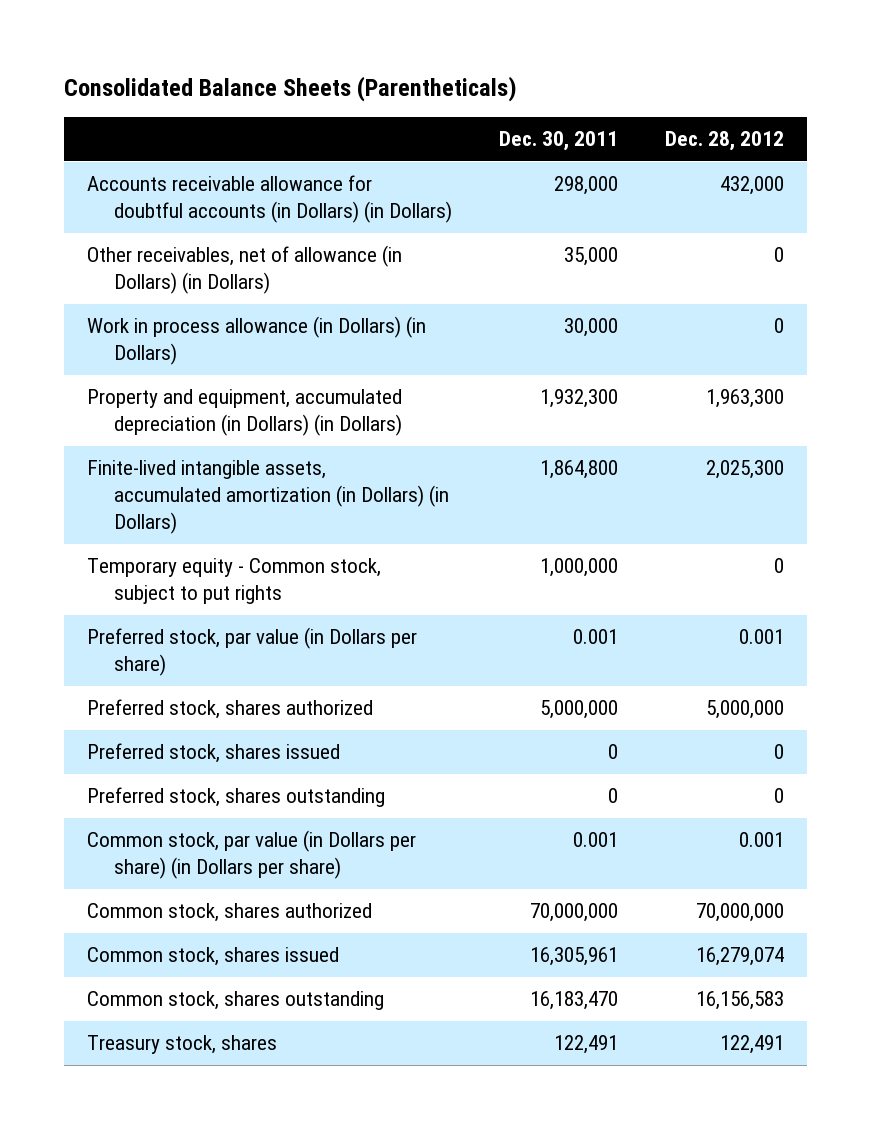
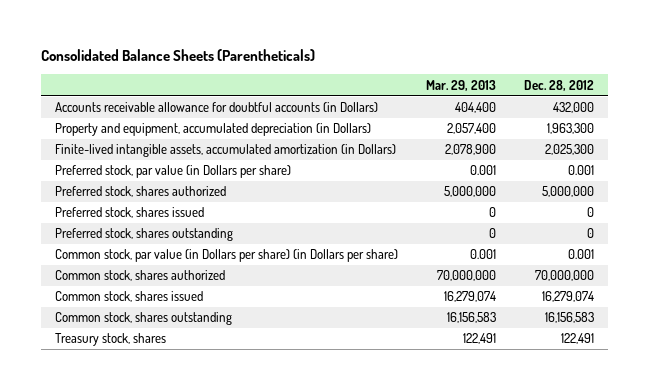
- | Dec. 30, 2011 | Dec. 28, 2012
+ | Mar. 29, 2013 | Dec. 28, 2012
- Accounts receivable allowance for doubtful accounts (in Dollars) (in Dollars) | 298,000 | 432,000
- Other receivables, net of allowance (in Dollars) (in Dollars) | 35,000 | 0
- Work in process allowance (in Dollars) (in Dollars) | 30,000 | 0
- Property and equipment, accumulated depreciation (in Dollars) (in Dollars) | 1,932,300 | 1,963,300
- Finite-lived intangible assets, accumulated amortization (in Dollars) (in Dollars) | 1,864,800 | 2,025,300
- Temporary equity - Common stock, subject to put rights | 1,000,000 | 0
+ Accounts receivable allowance for doubtful accounts (in Dollars) | 404,400 | 432,000
+ Property and equipment, accumulated depreciation (in Dollars) | 2,057,400 | 1,963,300
+ Finite-lived intangible assets, accumulated amortization (in Dollars) | 2,078,900 | 2,025,300

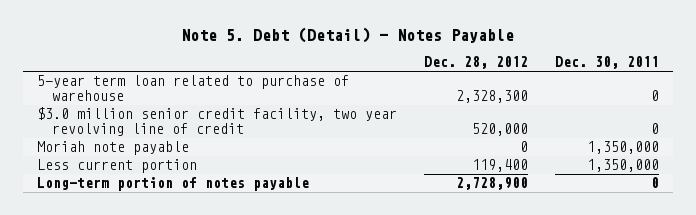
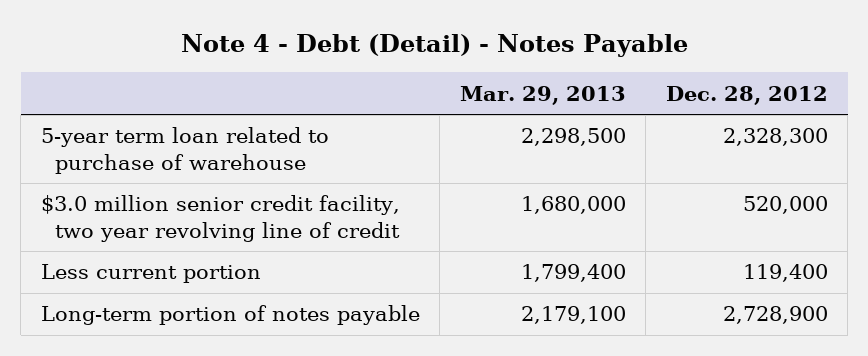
- Note 5. Debt (Detail) - Notes Payable
+ Note 4 - Debt (Detail) - Notes Payable
- | Dec. 28, 2012 | Dec. 30, 2011
+ | Mar. 29, 2013 | Dec. 28, 2012
- Moriah note payable | 0 | 1,350,000

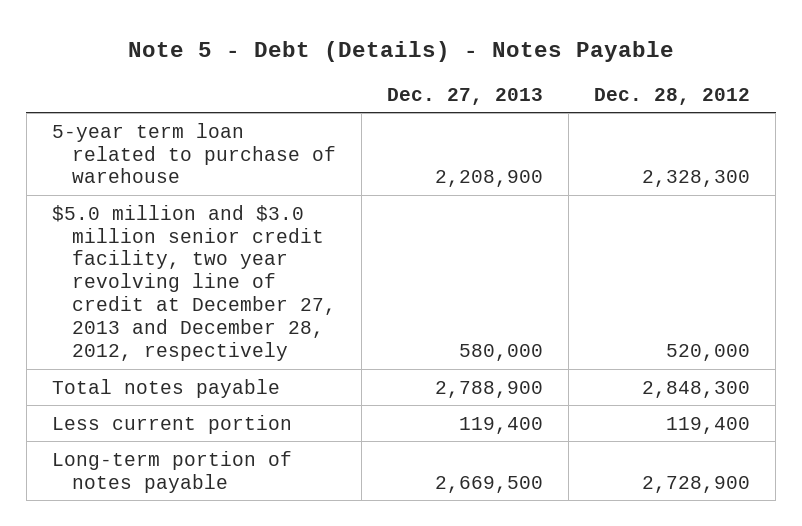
- Note 4 - Debt (Detail) - Notes Payable
+ Note 5 - Debt (Details) - Notes Payable
- | Mar. 29, 2013 | Dec. 28, 2012
+ | Dec. 27, 2013 | Dec. 28, 2012
- $3.0 million senior credit facility, two year revolving line of credit | 1,680,000 | 520,000
+ $5.0 million and $3.0 million senior credit facility, two year revolving line of credit at December 27, 2013 and December 28, 2012, respectively | 580,000 | 520,000
+ Total notes payable | 2,788,900 | 2,848,300

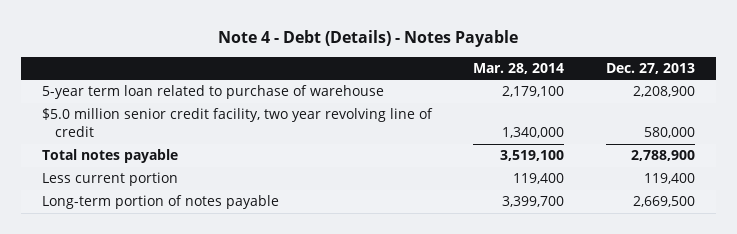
- Note 5 - Debt (Details) - Notes Payable
+ Note 4 - Debt (Details) - Notes Payable
- | Dec. 27, 2013 | Dec. 28, 2012
+ | Mar. 28, 2014 | Dec. 27, 2013
- $5.0 million and $3.0 million senior credit facility, two year revolving line of credit at December 27, 2013 and December 28, 2012, respectively | 580,000 | 520,000
+ $5.0 million senior credit facility, two year revolving line of credit | 1,340,000 | 580,000

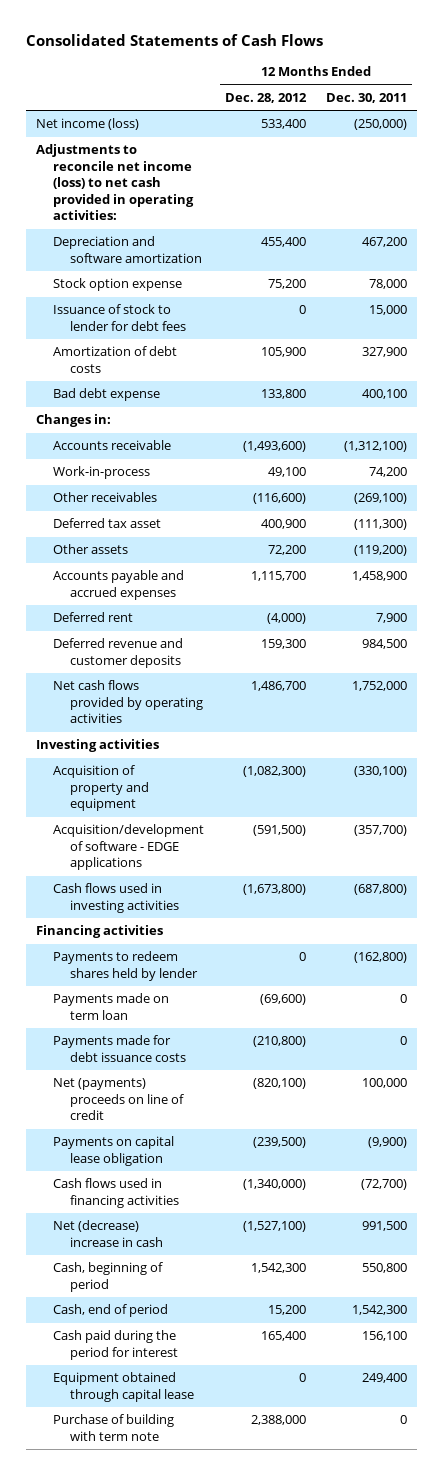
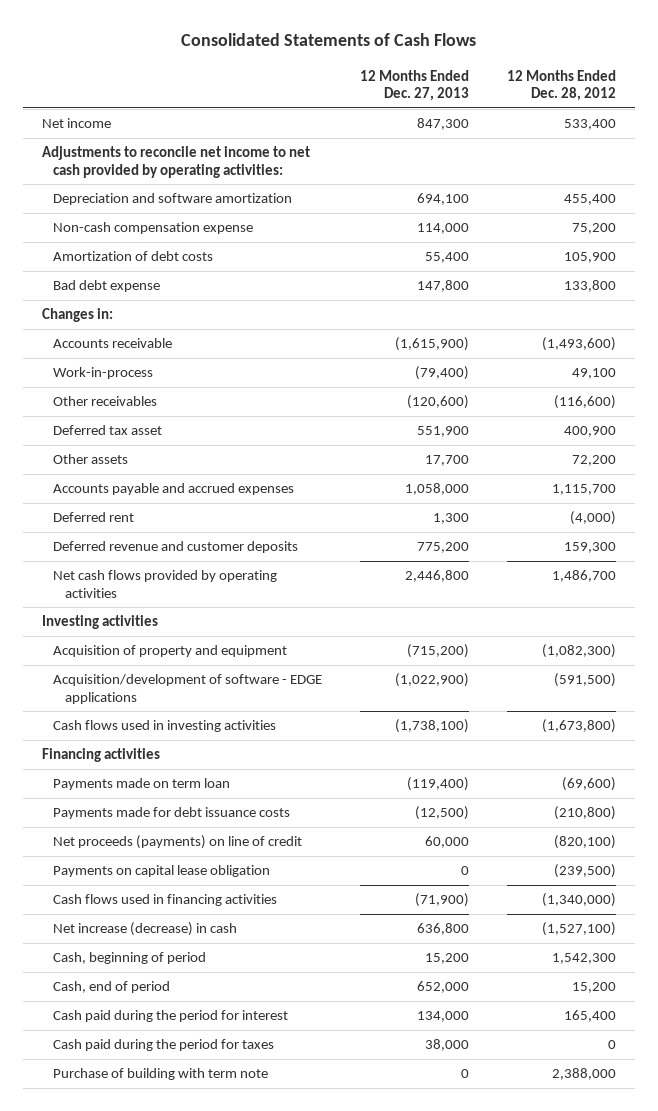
- | 12 Months Ended Dec. 28, 2012 | 12 Months Ended Dec. 30, 2011
+ | 12 Months Ended Dec. 27, 2013 | 12 Months Ended Dec. 28, 2012
- Net income (loss) | 533,400 | (250,000)
- Adjustments to reconcile net income (loss) to net cash provided in operating activities:
+ Net income | 847,300 | 533,400
+ Adjustments to reconcile net income to net cash provided by operating activities:
- Stock option expense | 75,200 | 78,000
- Issuance of stock to lender for debt fees | 0 | 15,000
+ Non-cash compensation expense | 114,000 | 75,200
- Payments to redeem shares held by lender | 0 | (162,800)
- Net (payments) proceeds on line of credit | (820,100) | 100,000
+ Net proceeds (payments) on line of credit | 60,000 | (820,100)
- Net (decrease) increase in cash | (1,527,100) | 991,500
+ Net increase (decrease) in cash | 636,800 | (1,527,100)
- Equipment obtained through capital lease | 0 | 249,400
+ Cash paid during the period for taxes | 38,000 | 0

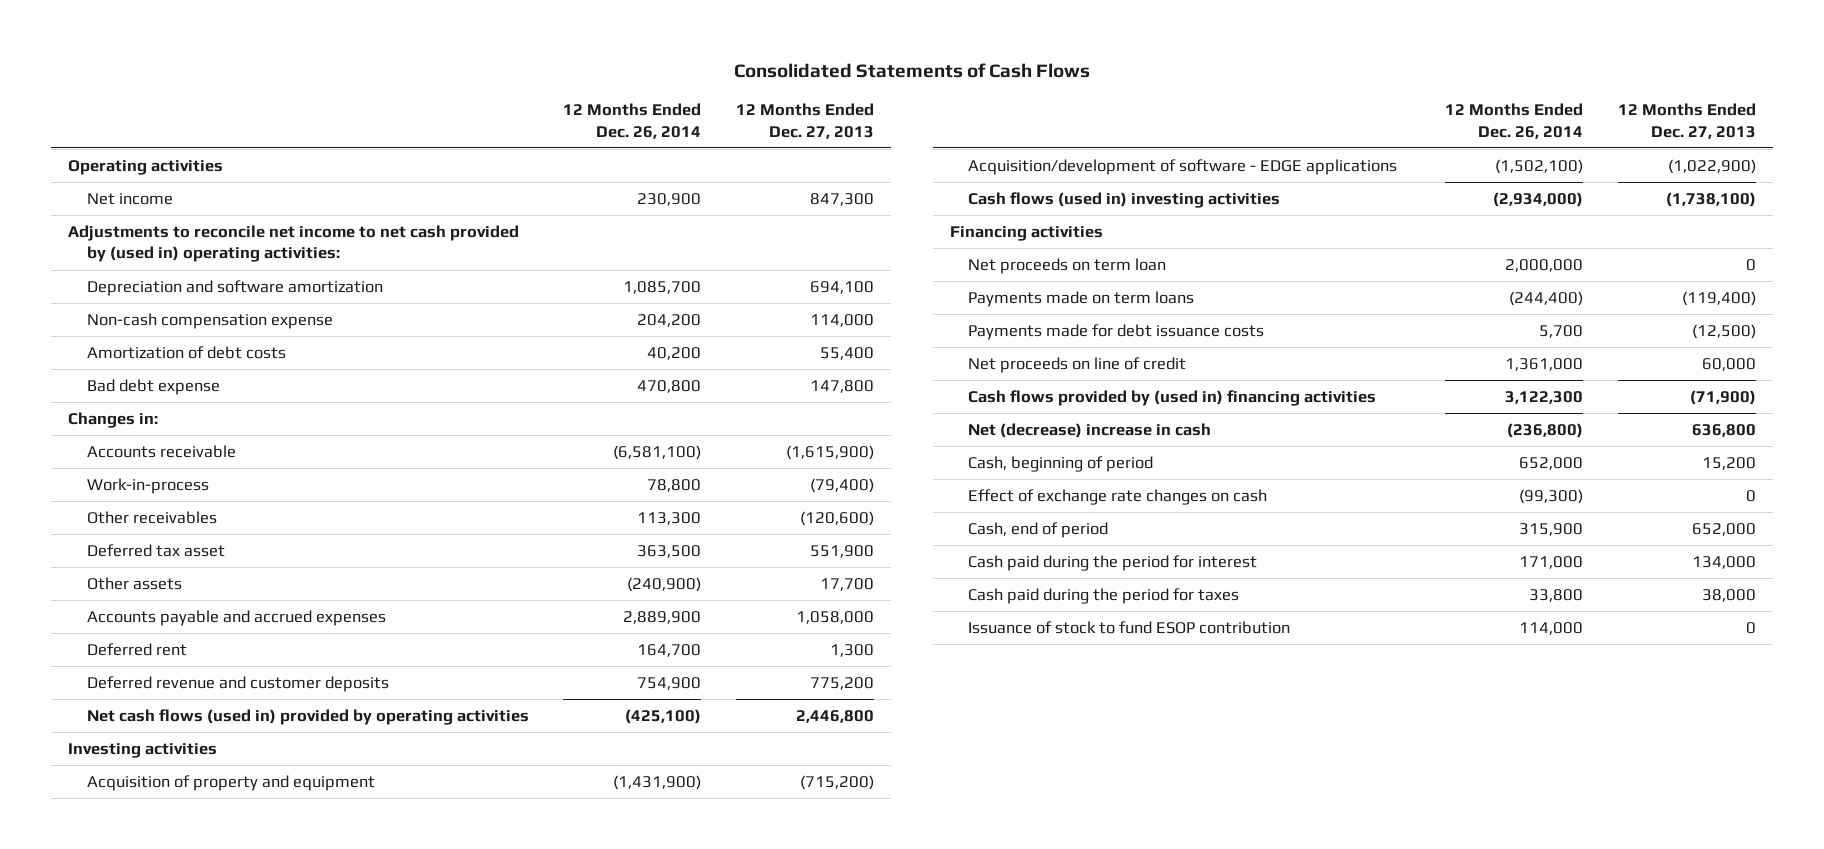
- | 12 Months Ended Dec. 27, 2013 | 12 Months Ended Dec. 28, 2012
+ | 12 Months Ended Dec. 26, 2014 | 12 Months Ended Dec. 27, 2013
+ Operating activities
- Adjustments to reconcile net income to net cash provided by operating activities:
+ Adjustments to reconcile net income to net cash provided by (used in) operating activities:
- Net cash flows provided by operating activities | 2,446,800 | 1,486,700
+ Net cash flows (used in) provided by operating activities | (425,100) | 2,446,800
- Cash flows used in investing activities | (1,738,100) | (1,673,800)
+ Cash flows (used in) investing activities | (2,934,000) | (1,738,100)
- Payments made on term loan | (119,400) | (69,600)
+ Net proceeds on term loan | 2,000,000 | 0
+ Payments made on term loans | (244,400) | (119,400)
- Net proceeds (payments) on line of credit | 60,000 | (820,100)
- Payments on capital lease obligation | 0 | (239,500)
- Cash flows used in financing activities | (71,900) | (1,340,000)
- Net increase (decrease) in cash | 636,800 | (1,527,100)
+ Net proceeds on line of credit | 1,361,000 | 60,000
+ Cash flows provided by (used in) financing activities | 3,122,300 | (71,900)
+ Net (decrease) increase in cash | (236,800) | 636,800
+ Effect of exchange rate changes on cash | (99,300) | 0
- Purchase of building with term note | 0 | 2,388,000
+ Issuance of stock to fund ESOP contribution | 114,000 | 0

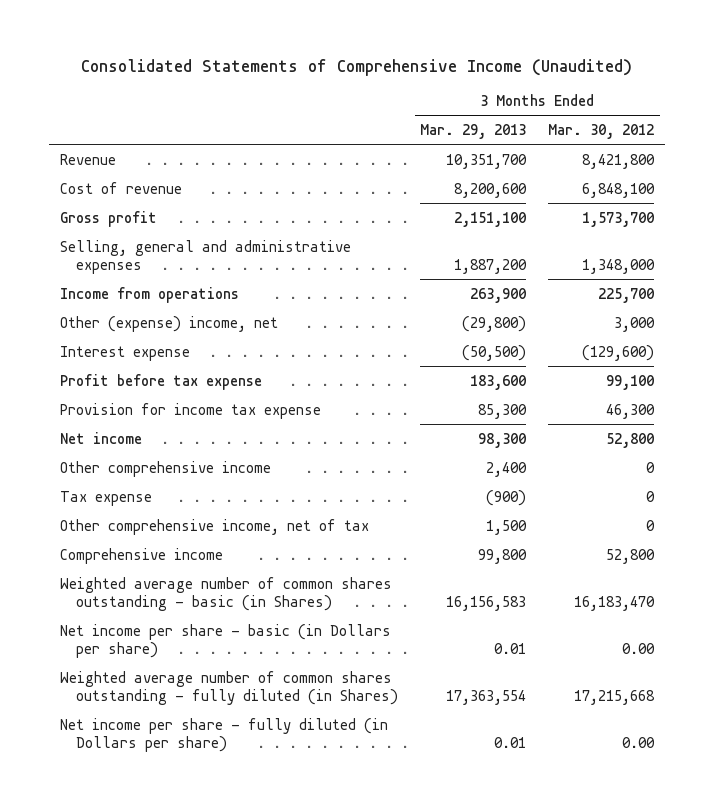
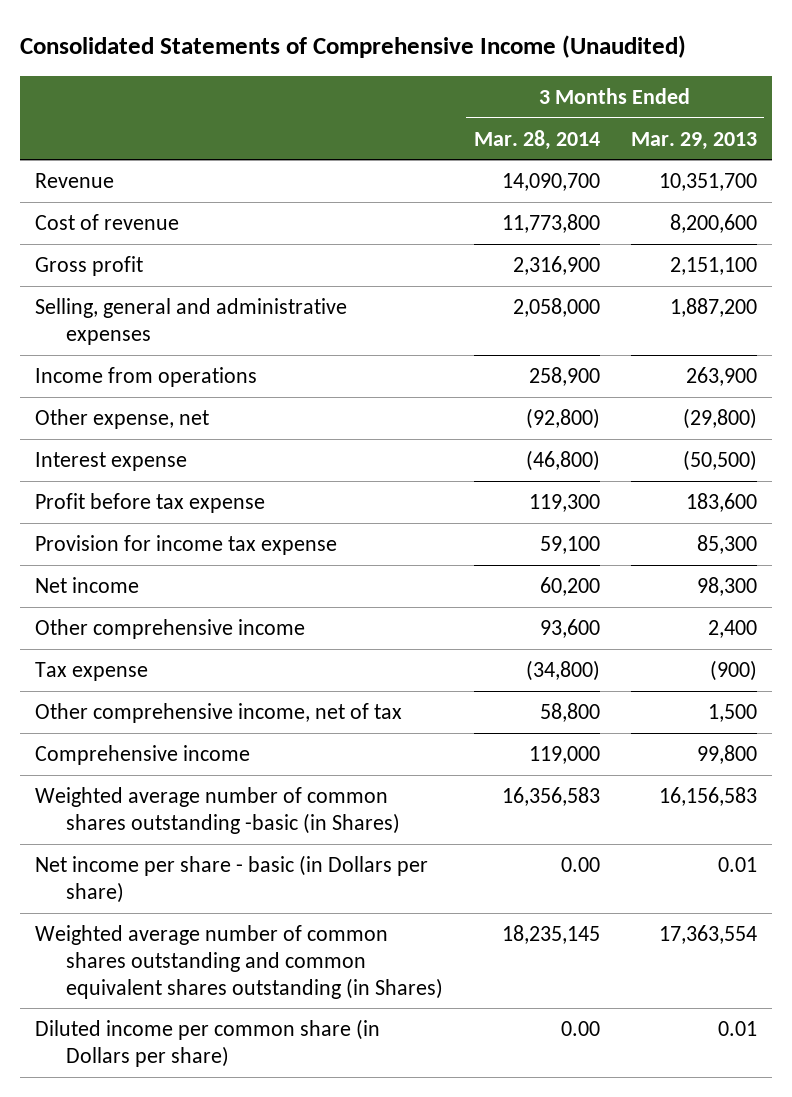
- | 3 Months Ended Mar. 29, 2013 | 3 Months Ended Mar. 30, 2012
+ | 3 Months Ended Mar. 28, 2014 | 3 Months Ended Mar. 29, 2013
- Other (expense) income, net | (29,800) | 3,000
+ Other expense, net | (92,800) | (29,800)
- Weighted average number of common shares outstanding - basic (in Shares) | 16,156,583 | 16,183,470
+ Weighted average number of common shares outstanding -basic (in Shares) | 16,356,583 | 16,156,583
- Weighted average number of common shares outstanding - fully diluted (in Shares) | 17,363,554 | 17,215,668
- Net income per share - fully diluted (in Dollars per share) | 0.01 | 0.00
+ Weighted average number of common shares outstanding and common equivalent shares outstanding (in Shares) | 18,235,145 | 17,363,554
+ Diluted income per common share (in Dollars per share) | 0.00 | 0.01

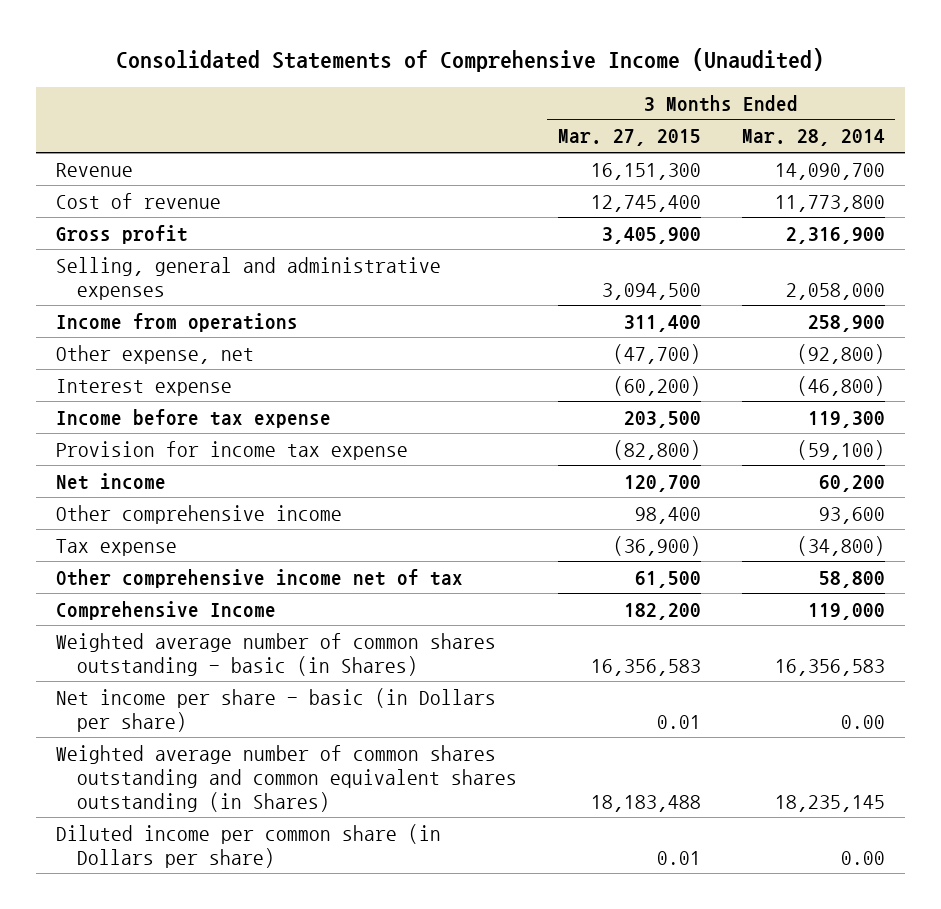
- | 3 Months Ended Mar. 28, 2014 | 3 Months Ended Mar. 29, 2013
+ | 3 Months Ended Mar. 27, 2015 | 3 Months Ended Mar. 28, 2014
- Profit before tax expense | 119,300 | 183,600
- Provision for income tax expense | 59,100 | 85,300
+ Income before tax expense | 203,500 | 119,300
+ Provision for income tax expense | (82,800) | (59,100)
- Other comprehensive income, net of tax | 58,800 | 1,500
- Comprehensive income | 119,000 | 99,800
- Weighted average number of common shares outstanding -basic (in Shares) | 16,356,583 | 16,156,583
+ Other comprehensive income net of tax | 61,500 | 58,800
+ Comprehensive Income | 182,200 | 119,000
+ Weighted average number of common shares outstanding - basic (in Shares) | 16,356,583 | 16,356,583

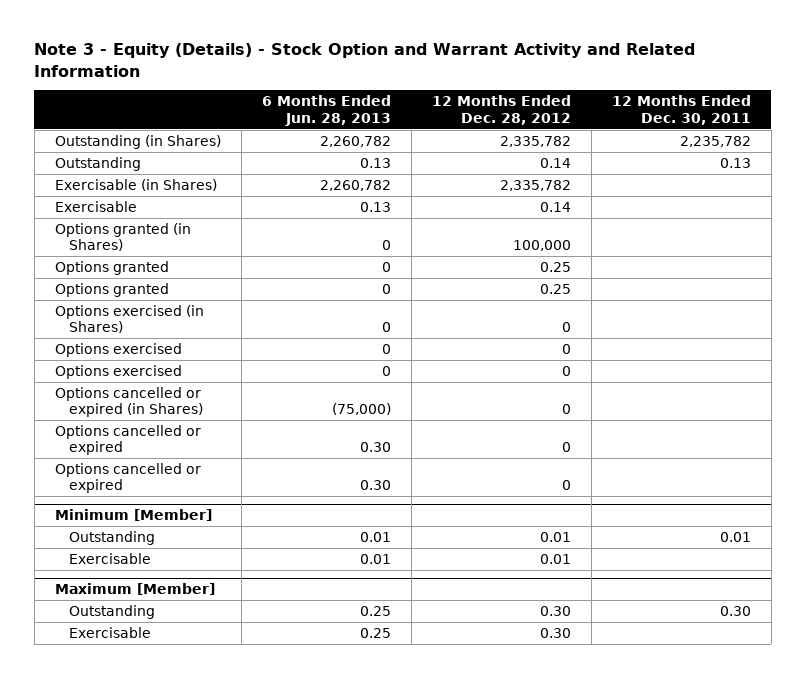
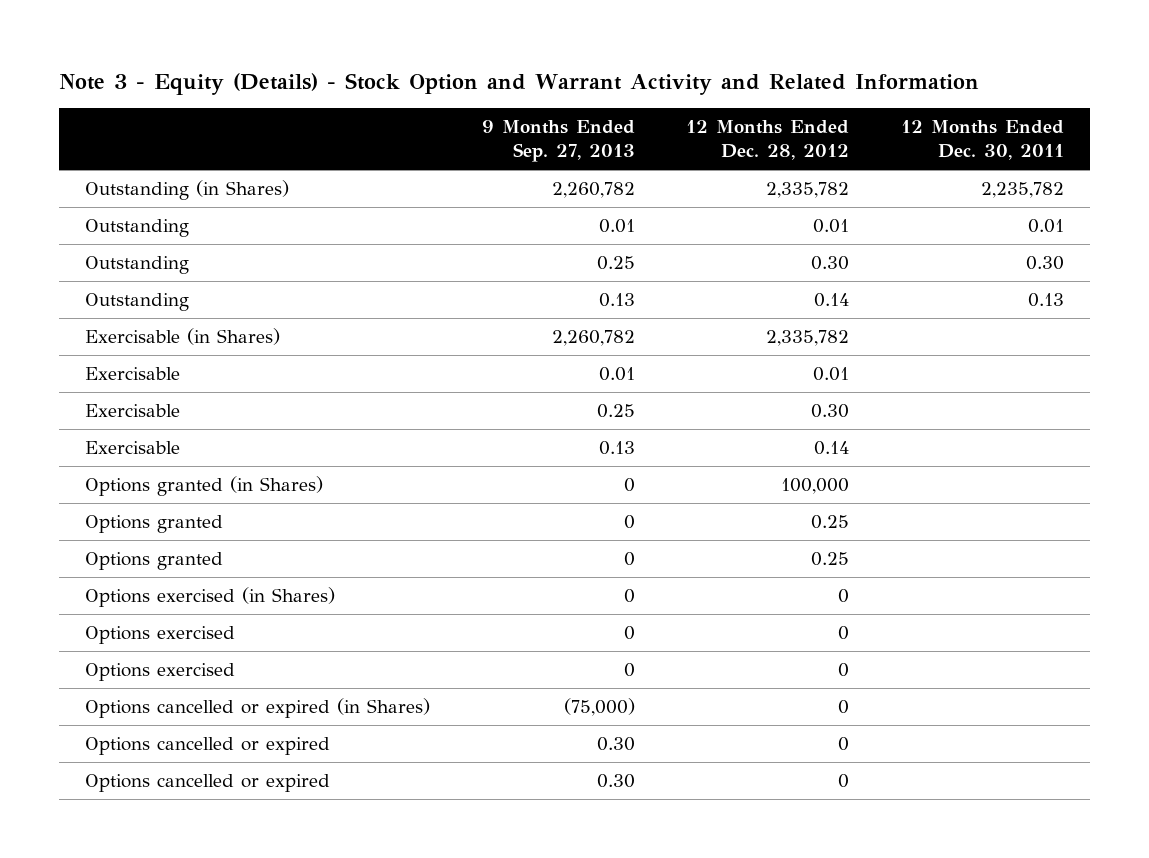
- | 6 Months Ended Jun. 28, 2013 | 12 Months Ended Dec. 28, 2012 | 12 Months Ended Dec. 30, 2011
+ | 9 Months Ended Sep. 27, 2013 | 12 Months Ended Dec. 28, 2012 | 12 Months Ended Dec. 30, 2011
+ Outstanding | 0.01 | 0.01 | 0.01
+ Outstanding | 0.25 | 0.30 | 0.30
+ Exercisable | 0.01 | 0.01 |
+ Exercisable | 0.25 | 0.30 |
- Minimum [Member]
- Outstanding | 0.01 | 0.01 | 0.01
- Exercisable | 0.01 | 0.01 |
- Maximum [Member]
- Outstanding | 0.25 | 0.30 | 0.30
- Exercisable | 0.25 | 0.30 |

